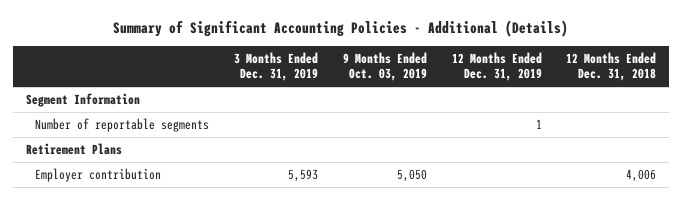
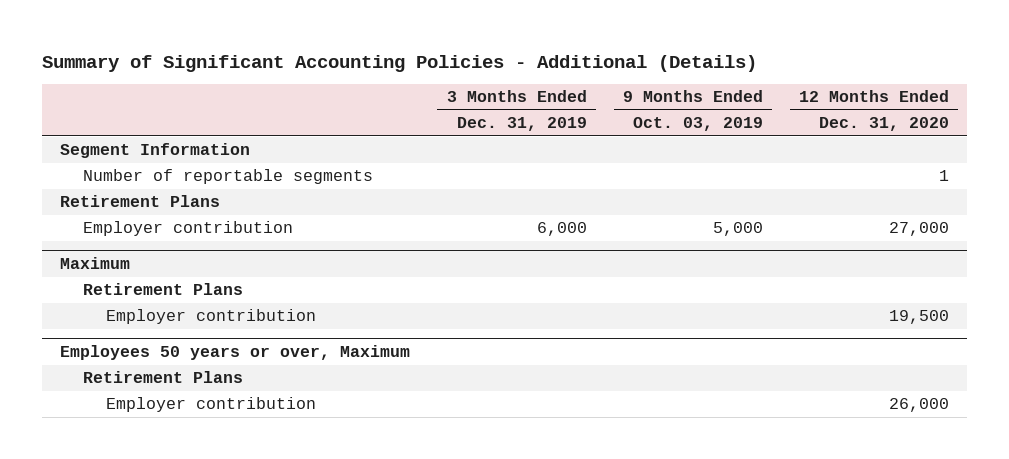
- | 3 Months Ended Dec. 31, 2019 | 9 Months Ended Oct. 03, 2019 | 12 Months Ended Dec. 31, 2019 | 12 Months Ended Dec. 31, 2018
+ | 3 Months Ended Dec. 31, 2019 | 9 Months Ended Oct. 03, 2019 | 12 Months Ended Dec. 31, 2020
- Employer contribution | 5,593 | 5,050 | | 4,006
+ Employer contribution | 6,000 | 5,000 | 27,000
+ Maximum
+ Retirement Plans
+ Employer contribution | | | 19,500
+ Employees 50 years or over, Maximum
+ Retirement Plans
+ Employer contribution | | | 26,000

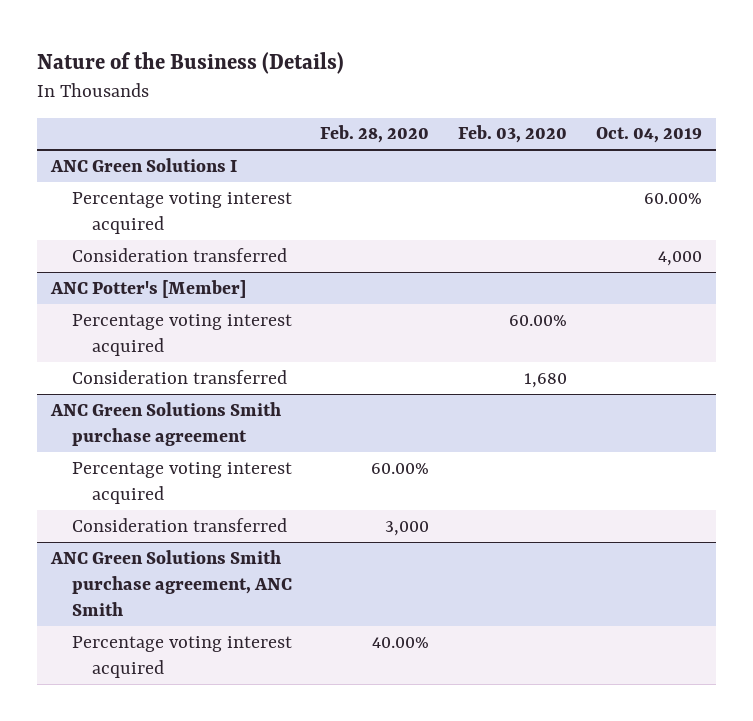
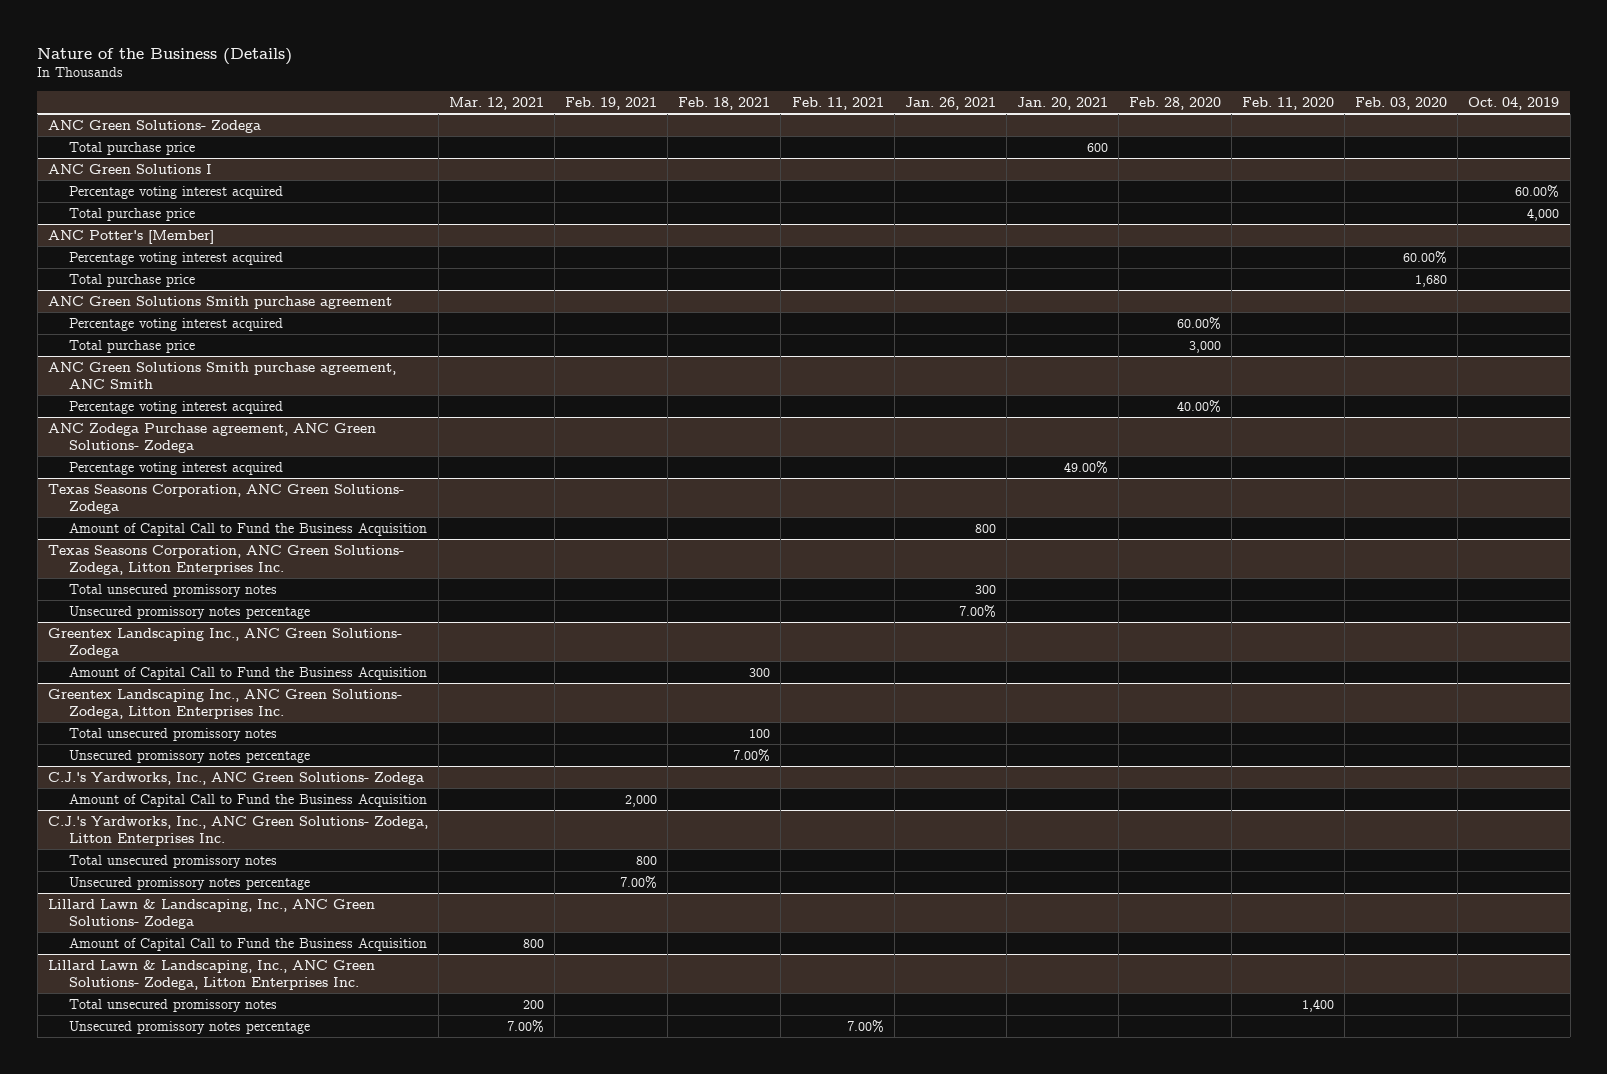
- | Feb. 28, 2020 | Feb. 03, 2020 | Oct. 04, 2019
+ | Mar. 12, 2021 | Feb. 19, 2021 | Feb. 18, 2021 | Feb. 11, 2021 | Jan. 26, 2021 | Jan. 20, 2021 | Feb. 28, 2020 | Feb. 11, 2020 | Feb. 03, 2020 | Oct. 04, 2019
+ ANC Green Solutions- Zodega
+ Total purchase price | | | | | | 600 | | | |
@ ANC Green Solutions I
- Consideration transferred | | | 4,000
+ Total purchase price | | | | | | | | | | 4,000
@ ANC Potter's [Member]
- Consideration transferred | | 1,680 |
+ Total purchase price | | | | | | | | | 1,680 |
@ ANC Green Solutions Smith purchase agreement
- Consideration transferred | 3,000 | |
+ Total purchase price | | | | | | | 3,000 | | |
+ ANC Zodega Purchase agreement, ANC Green Solutions- Zodega
+ Percentage voting interest acquired | | | | | | 49.00% | | | |
+ Texas Seasons Corporation, ANC Green Solutions- Zodega
+ Amount of Capital Call to Fund the Business Acquisition | | | | | 800 | | | | |
+ Texas Seasons Corporation, ANC Green Solutions- Zodega, Litton Enterprises Inc.
+ Total unsecured promissory notes | | | | | 300 | | | | |
+ Unsecured promissory notes percentage | | | | | 7.00% | | | | |
+ Greentex Landscaping Inc., ANC Green Solutions- Zodega
+ Amount of Capital Call to Fund the Business Acquisition | | | 300 | | | | | | |
+ Greentex Landscaping Inc., ANC Green Solutions- Zodega, Litton Enterprises Inc.
+ Total unsecured promissory notes | | | 100 | | | | | | |
+ Unsecured promissory notes percentage | | | 7.00% | | | | | | |
+ C.J.'s Yardworks, Inc., ANC Green Solutions- Zodega
+ Amount of Capital Call to Fund the Business Acquisition | | 2,000 | | | | | | | |
+ C.J.'s Yardworks, Inc., ANC Green Solutions- Zodega, Litton Enterprises Inc.
+ Total unsecured promissory notes | | 800 | | | | | | | |
+ Unsecured promissory notes percentage | | 7.00% | | | | | | | |
+ Lillard Lawn & Landscaping, Inc., ANC Green Solutions- Zodega
+ Amount of Capital Call to Fund the Business Acquisition | 800 | | | | | | | | |
+ Lillard Lawn & Landscaping, Inc., ANC Green Solutions- Zodega, Litton Enterprises Inc.
+ Total unsecured promissory notes | 200 | | | | | | | 1,400 | |
+ Unsecured promissory notes percentage | 7.00% | | | 7.00% | | | | | |

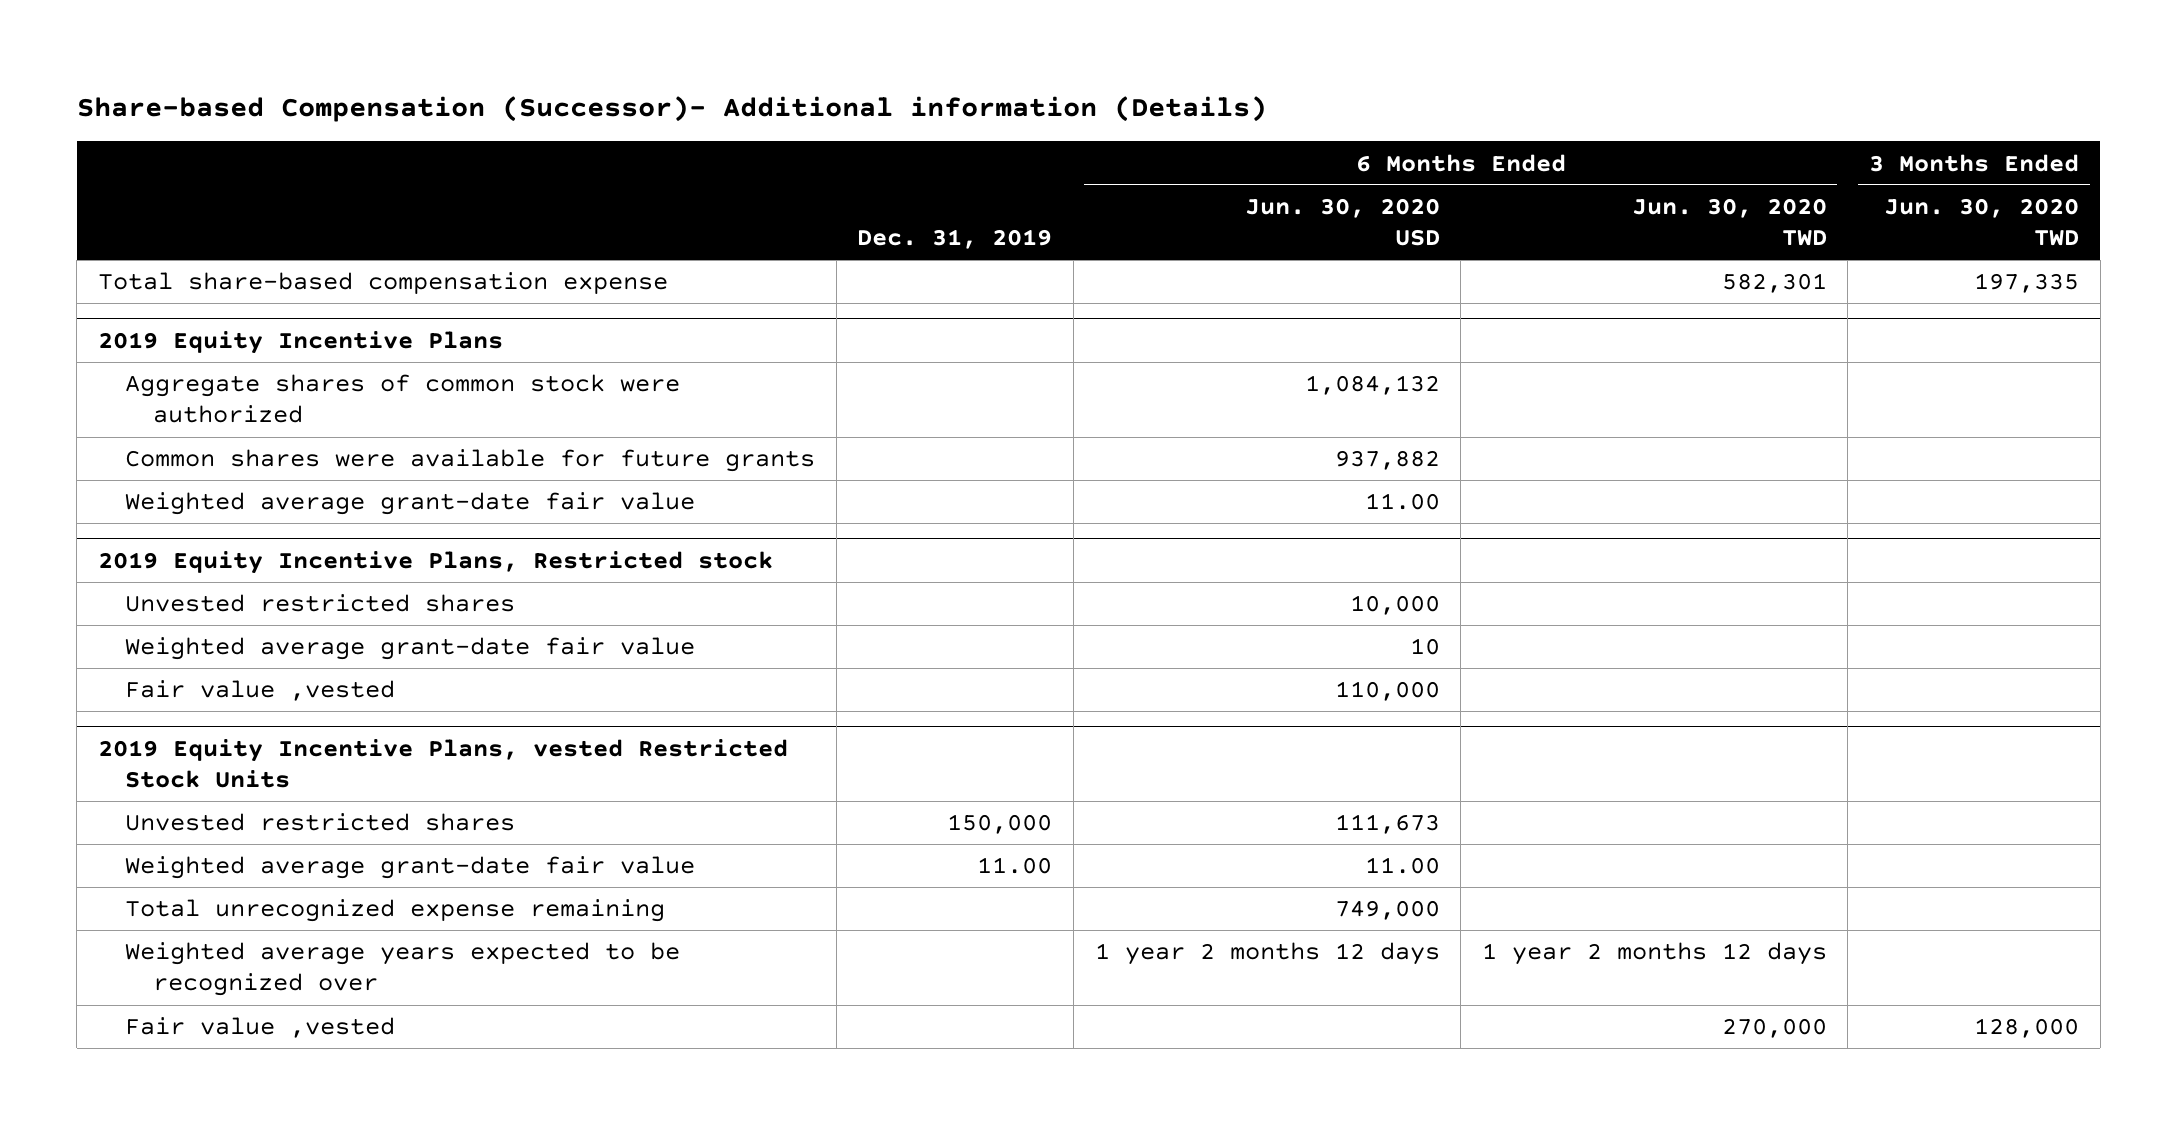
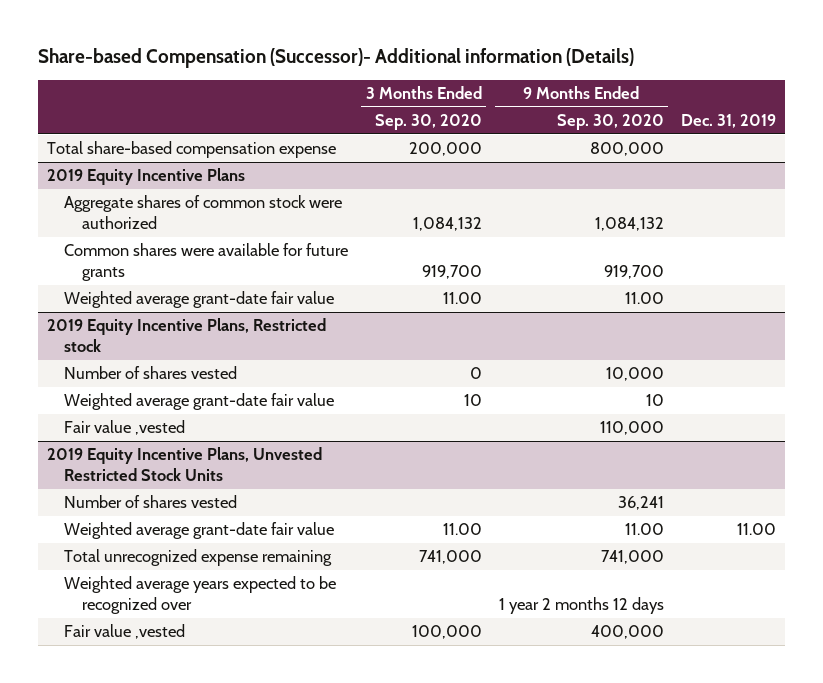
- | Dec. 31, 2019 | 6 Months Ended Jun. 30, 2020 USD | 6 Months Ended Jun. 30, 2020 TWD | 3 Months Ended Jun. 30, 2020 TWD
+ | 3 Months Ended Sep. 30, 2020 | 9 Months Ended Sep. 30, 2020 | Dec. 31, 2019
@ 2019 Equity Incentive Plans, Restricted stock
- Unvested restricted shares | | 10,000 | |
+ Number of shares vested | 0 | 10,000 |
- 2019 Equity Incentive Plans, vested Restricted Stock Units
- Unvested restricted shares | 150,000 | 111,673 | |
+ 2019 Equity Incentive Plans, Unvested Restricted Stock Units
+ Number of shares vested | | 36,241 |

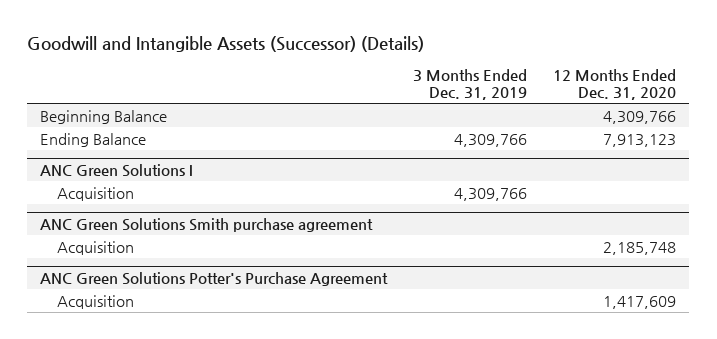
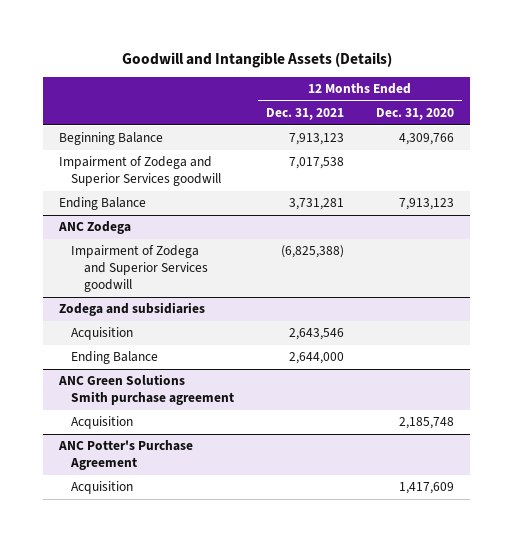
- Goodwill and Intangible Assets (Successor) (Details)
+ Goodwill and Intangible Assets (Details)
- | 3 Months Ended Dec. 31, 2019 | 12 Months Ended Dec. 31, 2020
+ | 12 Months Ended Dec. 31, 2021 | 12 Months Ended Dec. 31, 2020
+ Impairment of Zodega and Superior Services goodwill | 7,017,538 |
- ANC Green Solutions I
- Acquisition | 4,309,766 |
+ ANC Zodega
+ Impairment of Zodega and Superior Services goodwill | (6,825,388) |
+ Zodega and subsidiaries
+ Acquisition | 2,643,546 |
+ Ending Balance | 2,644,000 |
- ANC Green Solutions Potter's Purchase Agreement
+ ANC Potter's Purchase Agreement

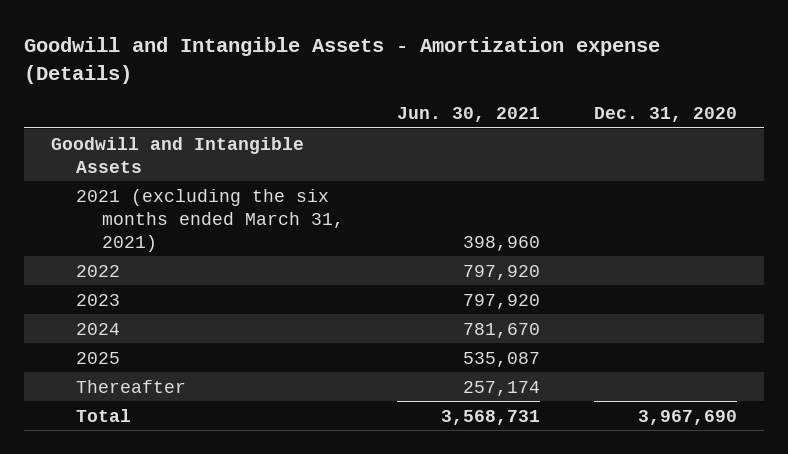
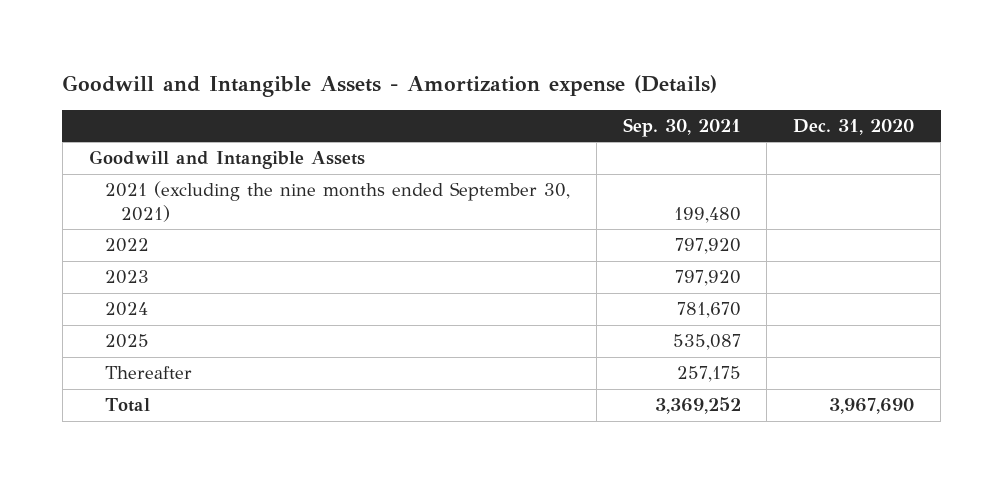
- | Jun. 30, 2021 | Dec. 31, 2020
+ | Sep. 30, 2021 | Dec. 31, 2020
- 2021 (excluding the six months ended March 31, 2021) | 398,960 |
+ 2021 (excluding the nine months ended September 30, 2021) | 199,480 |

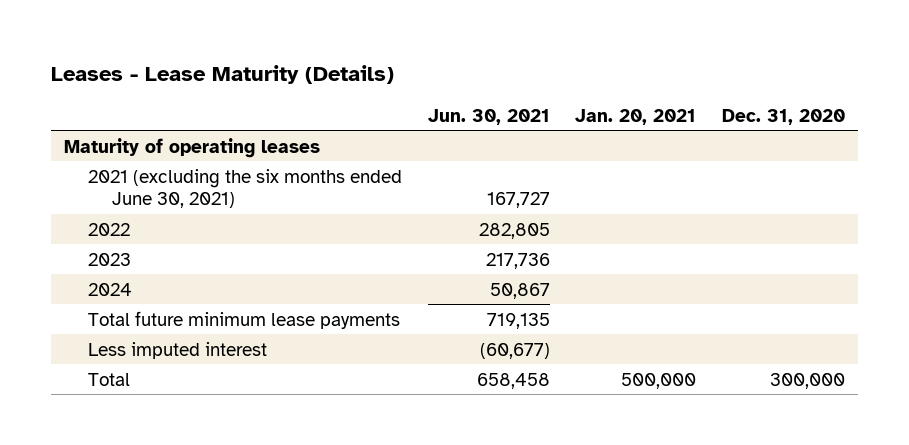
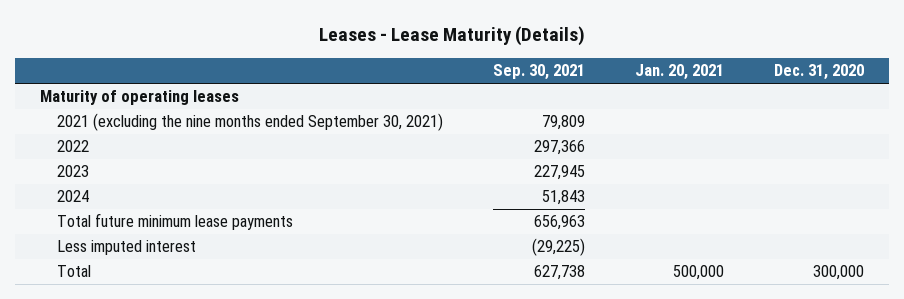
- | Jun. 30, 2021 | Jan. 20, 2021 | Dec. 31, 2020
+ | Sep. 30, 2021 | Jan. 20, 2021 | Dec. 31, 2020
- 2021 (excluding the six months ended June 30, 2021) | 167,727 | |
+ 2021 (excluding the nine months ended September 30, 2021) | 79,809 | |

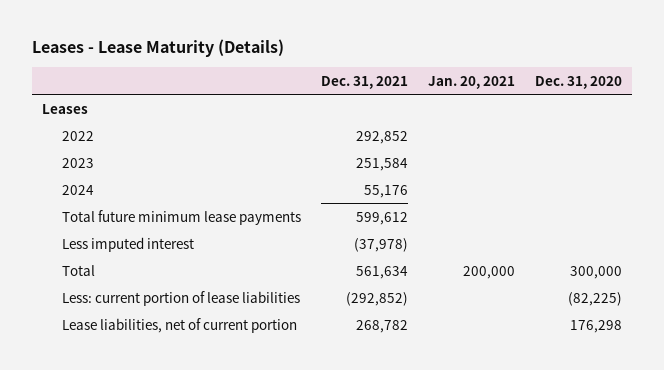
- | Sep. 30, 2021 | Jan. 20, 2021 | Dec. 31, 2020
+ | Dec. 31, 2021 | Jan. 20, 2021 | Dec. 31, 2020
- Maturity of operating leases
- 2021 (excluding the nine months ended September 30, 2021) | 79,809 | |
+ Leases
- Total | 627,738 | 500,000 | 300,000
+ Total | 561,634 | 200,000 | 300,000
+ Less: current portion of lease liabilities | (292,852) | | (82,225)
+ Lease liabilities, net of current portion | 268,782 | | 176,298

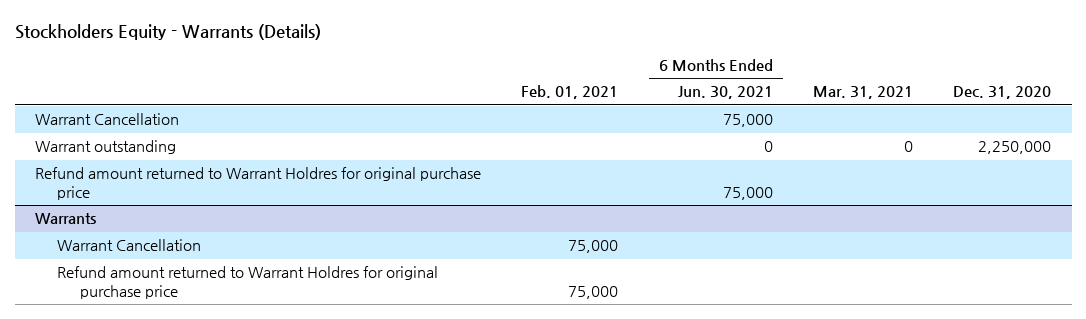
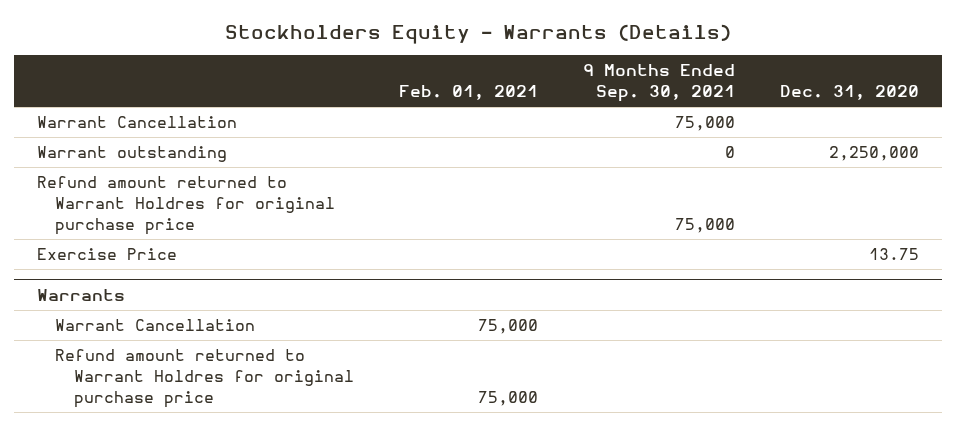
- | Feb. 01, 2021 | 6 Months Ended Jun. 30, 2021 | Mar. 31, 2021 | Dec. 31, 2020
+ | Feb. 01, 2021 | 9 Months Ended Sep. 30, 2021 | Dec. 31, 2020
+ Exercise Price | | | 13.75

